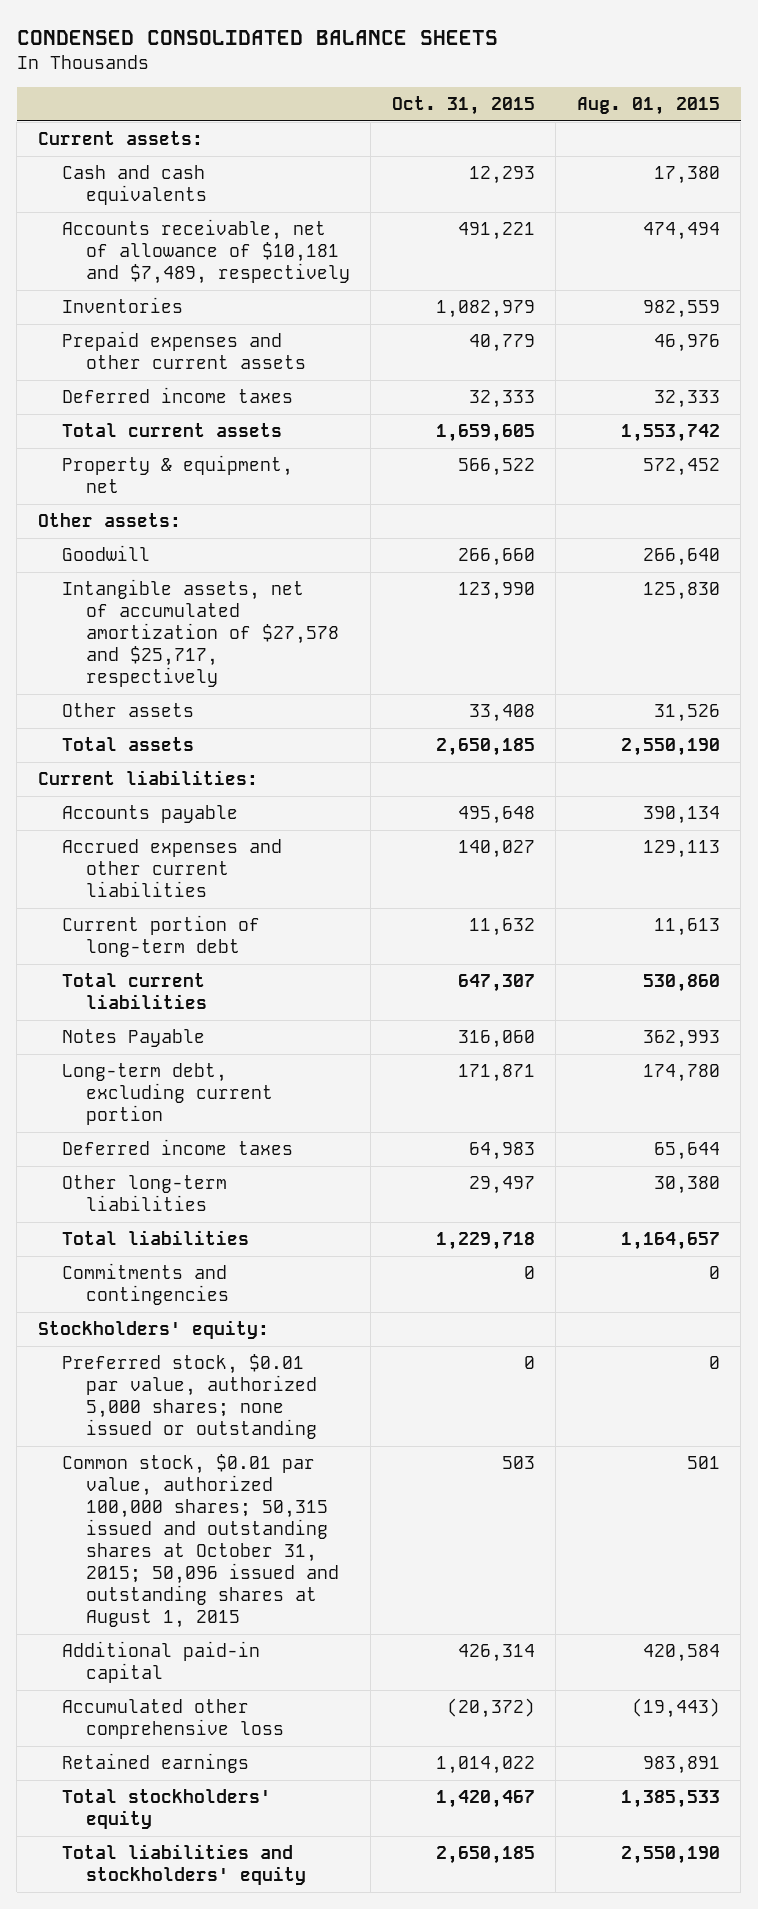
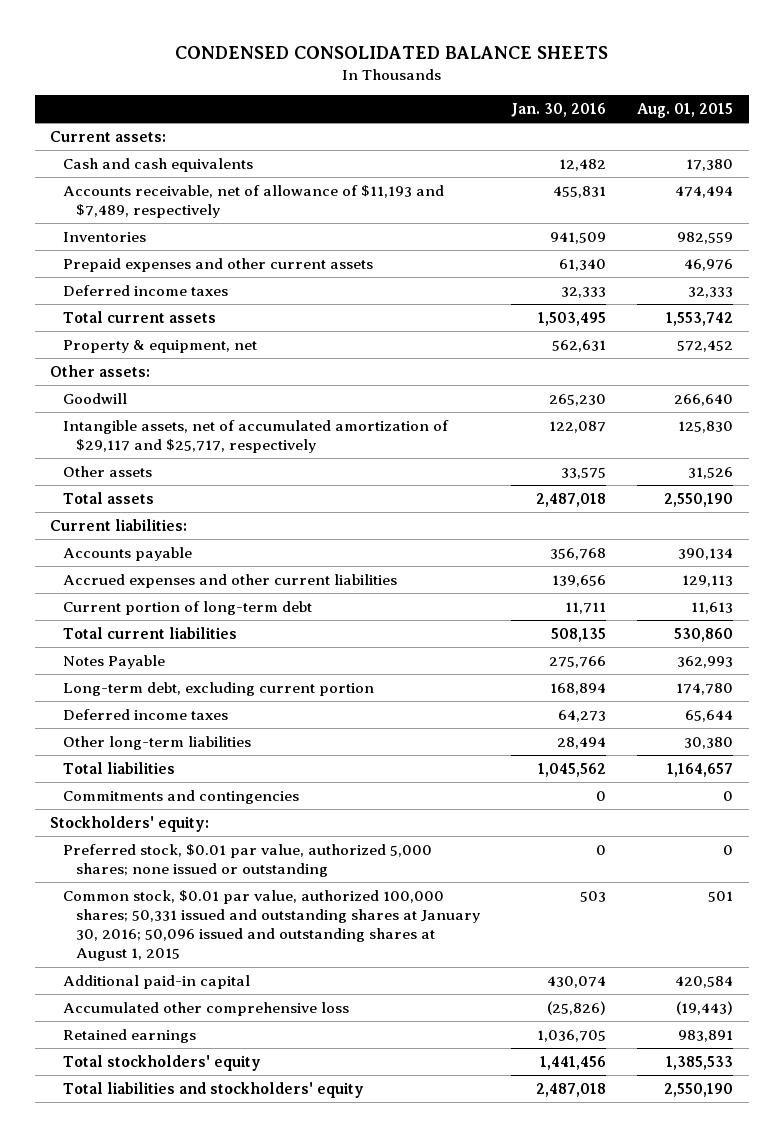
- | Oct. 31, 2015 | Aug. 01, 2015
+ | Jan. 30, 2016 | Aug. 01, 2015
- Accounts receivable, net of allowance of $10,181 and $7,489, respectively | 491,221 | 474,494
+ Accounts receivable, net of allowance of $11,193 and $7,489, respectively | 455,831 | 474,494
- Intangible assets, net of accumulated amortization of $27,578 and $25,717, respectively | 123,990 | 125,830
+ Intangible assets, net of accumulated amortization of $29,117 and $25,717, respectively | 122,087 | 125,830
- Common stock, $0.01 par value, authorized 100,000 shares; 50,315 issued and outstanding shares at October 31, 2015; 50,096 issued and outstanding shares at August 1, 2015 | 503 | 501
+ Common stock, $0.01 par value, authorized 100,000 shares; 50,331 issued and outstanding shares at January 30, 2016; 50,096 issued and outstanding shares at August 1, 2015 | 503 | 501

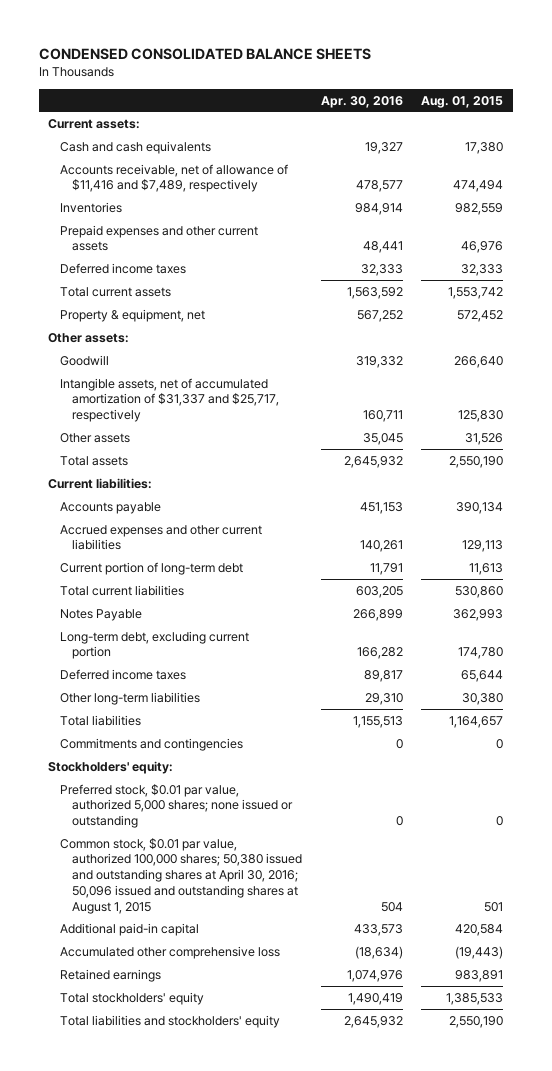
- | Jan. 30, 2016 | Aug. 01, 2015
+ | Apr. 30, 2016 | Aug. 01, 2015
- Accounts receivable, net of allowance of $11,193 and $7,489, respectively | 455,831 | 474,494
+ Accounts receivable, net of allowance of $11,416 and $7,489, respectively | 478,577 | 474,494
- Intangible assets, net of accumulated amortization of $29,117 and $25,717, respectively | 122,087 | 125,830
+ Intangible assets, net of accumulated amortization of $31,337 and $25,717, respectively | 160,711 | 125,830
- Common stock, $0.01 par value, authorized 100,000 shares; 50,331 issued and outstanding shares at January 30, 2016; 50,096 issued and outstanding shares at August 1, 2015 | 503 | 501
+ Common stock, $0.01 par value, authorized 100,000 shares; 50,380 issued and outstanding shares at April 30, 2016; 50,096 issued and outstanding shares at August 1, 2015 | 504 | 501

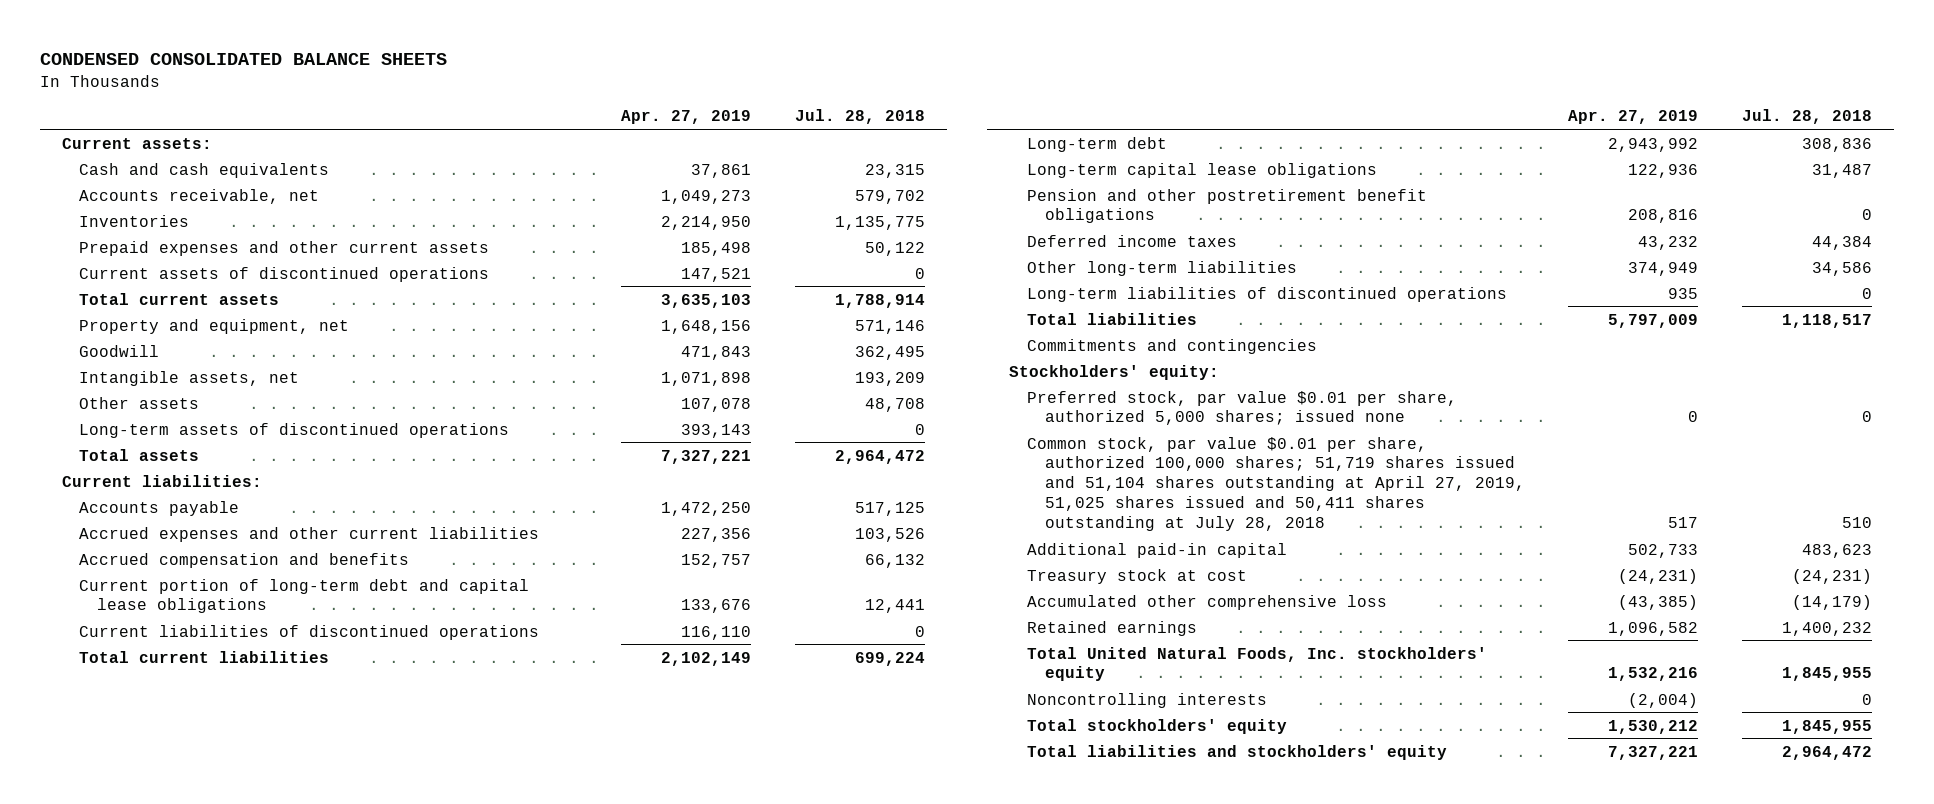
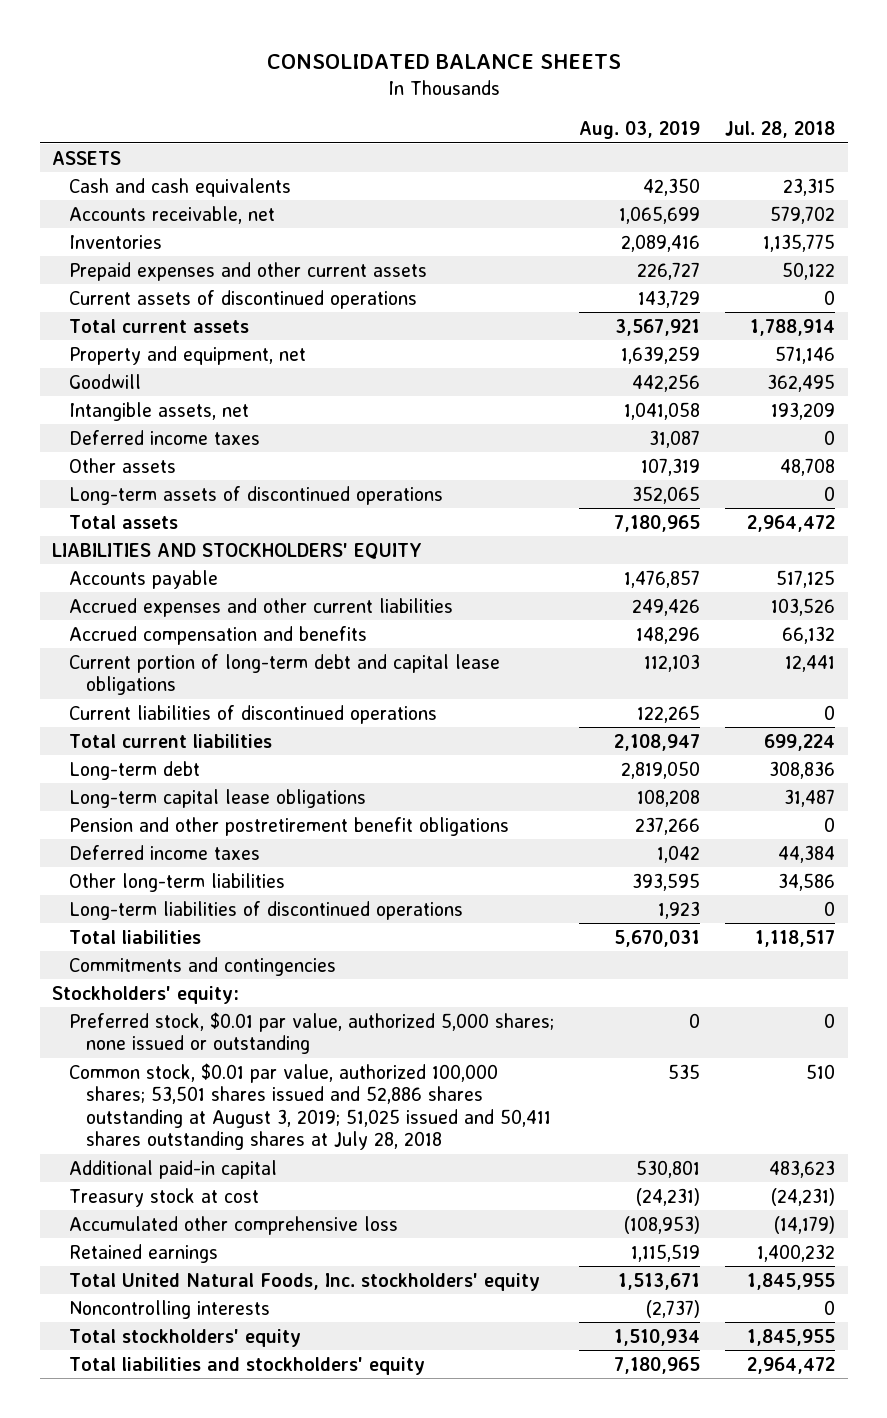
- CONDENSED CONSOLIDATED BALANCE SHEETS
+ CONSOLIDATED BALANCE SHEETS
- | Apr. 27, 2019 | Jul. 28, 2018
+ | Aug. 03, 2019 | Jul. 28, 2018
- Current assets:
+ ASSETS
+ Deferred income taxes | 31,087 | 0
- Current liabilities:
+ LIABILITIES AND STOCKHOLDERS' EQUITY
- Preferred stock, par value $0.01 per share, authorized 5,000 shares; issued none | 0 | 0
- Common stock, par value $0.01 per share, authorized 100,000 shares; 51,719 shares issued and 51,104 shares outstanding at April 27, 2019, 51,025 shares issued and 50,411 shares outstanding at July 28, 2018 | 517 | 510
+ Preferred stock, $0.01 par value, authorized 5,000 shares; none issued or outstanding | 0 | 0
+ Common stock, $0.01 par value, authorized 100,000 shares; 53,501 shares issued and 52,886 shares outstanding at August 3, 2019; 51,025 issued and 50,411 shares outstanding shares at July 28, 2018 | 535 | 510

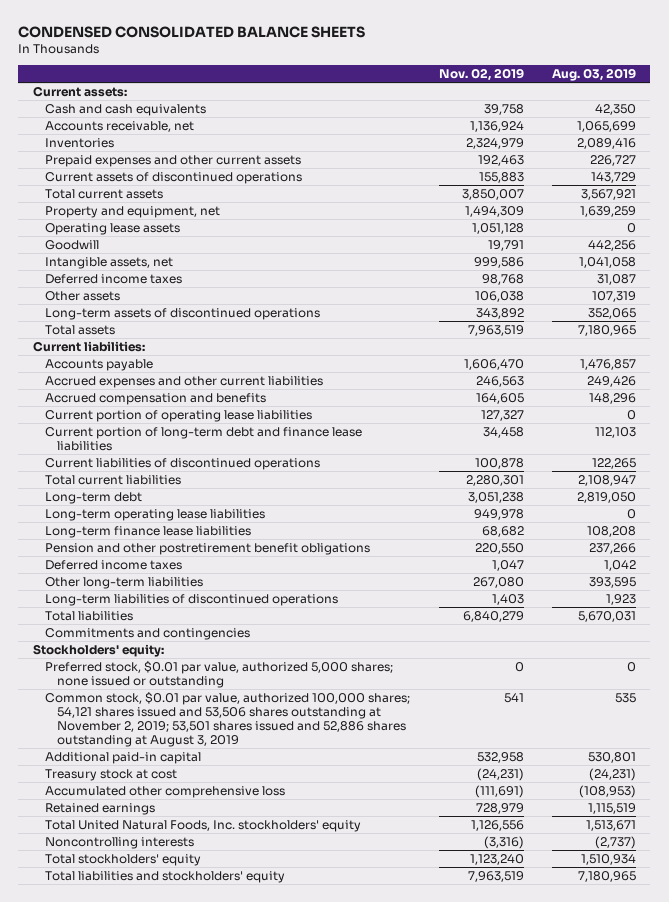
- CONSOLIDATED BALANCE SHEETS
+ CONDENSED CONSOLIDATED BALANCE SHEETS
- | Aug. 03, 2019 | Jul. 28, 2018
+ | Nov. 02, 2019 | Aug. 03, 2019
- ASSETS
+ Current assets:
+ Operating lease assets | 1,051,128 | 0
- LIABILITIES AND STOCKHOLDERS' EQUITY
+ Current liabilities:
- Current portion of long-term debt and capital lease obligations | 112,103 | 12,441
+ Current portion of operating lease liabilities | 127,327 | 0
+ Current portion of long-term debt and finance lease liabilities | 34,458 | 112,103
- Long-term capital lease obligations | 108,208 | 31,487
+ Long-term operating lease liabilities | 949,978 | 0
+ Long-term finance lease liabilities | 68,682 | 108,208
- Common stock, $0.01 par value, authorized 100,000 shares; 53,501 shares issued and 52,886 shares outstanding at August 3, 2019; 51,025 issued and 50,411 shares outstanding shares at July 28, 2018 | 535 | 510
+ Common stock, $0.01 par value, authorized 100,000 shares; 54,121 shares issued and 53,506 shares outstanding at November 2, 2019; 53,501 shares issued and 52,886 shares outstanding at August 3, 2019 | 541 | 535

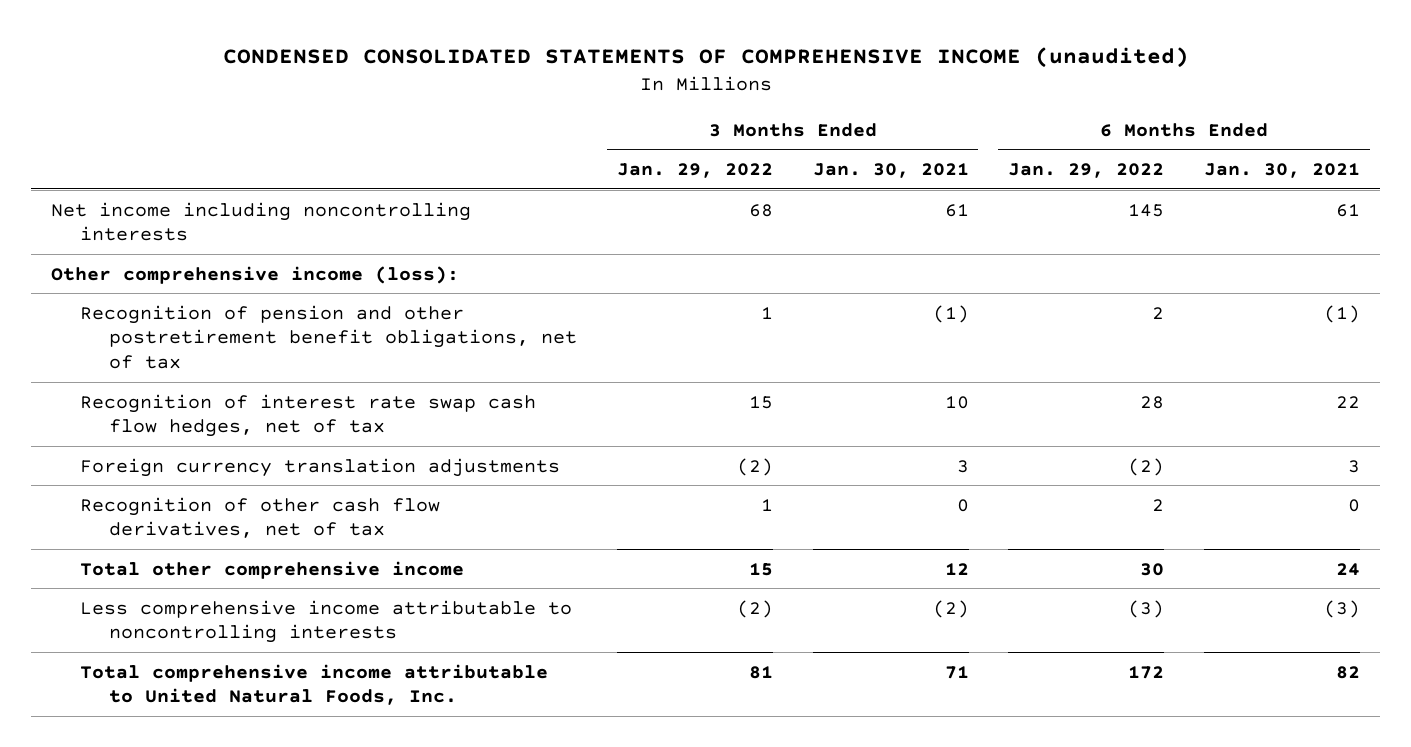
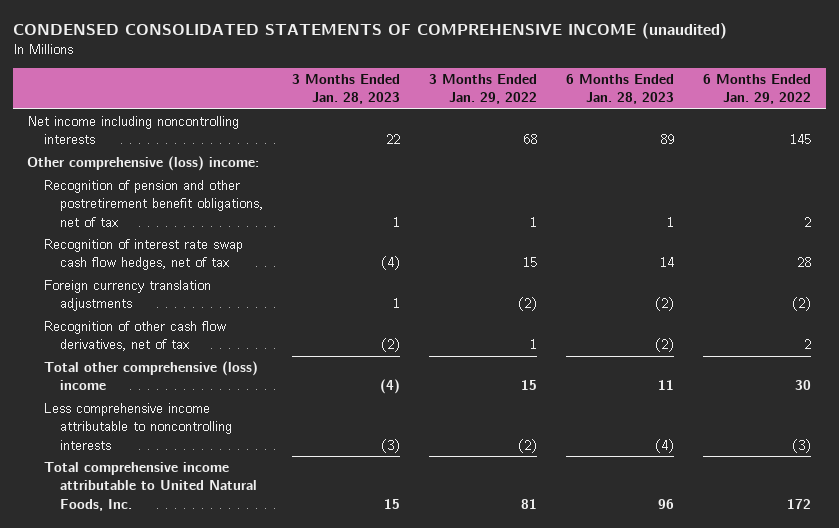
- | 3 Months Ended Jan. 29, 2022 | 3 Months Ended Jan. 30, 2021 | 6 Months Ended Jan. 29, 2022 | 6 Months Ended Jan. 30, 2021
+ | 3 Months Ended Jan. 28, 2023 | 3 Months Ended Jan. 29, 2022 | 6 Months Ended Jan. 28, 2023 | 6 Months Ended Jan. 29, 2022
- Other comprehensive income (loss):
+ Other comprehensive (loss) income:
- Total other comprehensive income | 15 | 12 | 30 | 24
+ Total other comprehensive (loss) income | (4) | 15 | 11 | 30

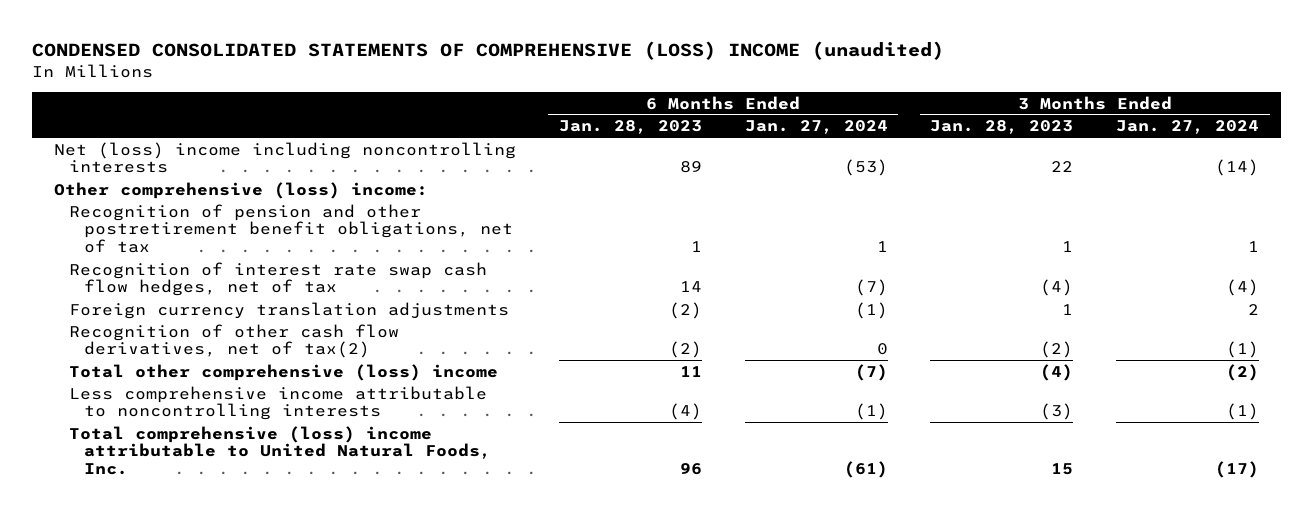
- CONDENSED CONSOLIDATED STATEMENTS OF COMPREHENSIVE INCOME (unaudited)
+ CONDENSED CONSOLIDATED STATEMENTS OF COMPREHENSIVE (LOSS) INCOME (unaudited)
- | 3 Months Ended Jan. 28, 2023 | 3 Months Ended Jan. 29, 2022 | 6 Months Ended Jan. 28, 2023 | 6 Months Ended Jan. 29, 2022
+ | 6 Months Ended Jan. 28, 2023 | 6 Months Ended Jan. 27, 2024 | 3 Months Ended Jan. 28, 2023 | 3 Months Ended Jan. 27, 2024
- Net income including noncontrolling interests | 22 | 68 | 89 | 145
+ Net (loss) income including noncontrolling interests | 89 | (53) | 22 | (14)
- Recognition of other cash flow derivatives, net of tax | (2) | 1 | (2) | 2
+ Recognition of other cash flow derivatives, net of tax(2) | (2) | 0 | (2) | (1)
- Total comprehensive income attributable to United Natural Foods, Inc. | 15 | 81 | 96 | 172
+ Total comprehensive (loss) income attributable to United Natural Foods, Inc. | 96 | (61) | 15 | (17)

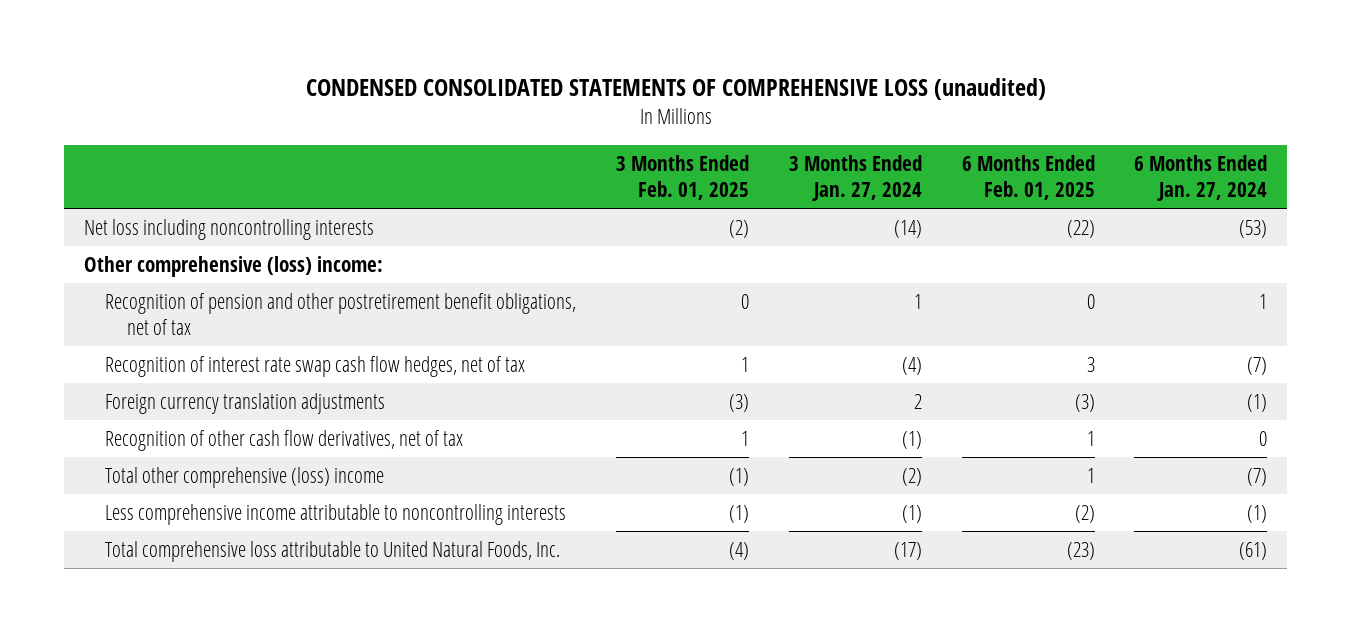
- CONDENSED CONSOLIDATED STATEMENTS OF COMPREHENSIVE (LOSS) INCOME (unaudited)
+ CONDENSED CONSOLIDATED STATEMENTS OF COMPREHENSIVE LOSS (unaudited)
- | 6 Months Ended Jan. 28, 2023 | 6 Months Ended Jan. 27, 2024 | 3 Months Ended Jan. 28, 2023 | 3 Months Ended Jan. 27, 2024
+ | 3 Months Ended Feb. 01, 2025 | 3 Months Ended Jan. 27, 2024 | 6 Months Ended Feb. 01, 2025 | 6 Months Ended Jan. 27, 2024
- Net (loss) income including noncontrolling interests | 89 | (53) | 22 | (14)
+ Net loss including noncontrolling interests | (2) | (14) | (22) | (53)
- Recognition of other cash flow derivatives, net of tax(2) | (2) | 0 | (2) | (1)
+ Recognition of other cash flow derivatives, net of tax | 1 | (1) | 1 | 0
- Total comprehensive (loss) income attributable to United Natural Foods, Inc. | 96 | (61) | 15 | (17)
+ Total comprehensive loss attributable to United Natural Foods, Inc. | (4) | (17) | (23) | (61)

